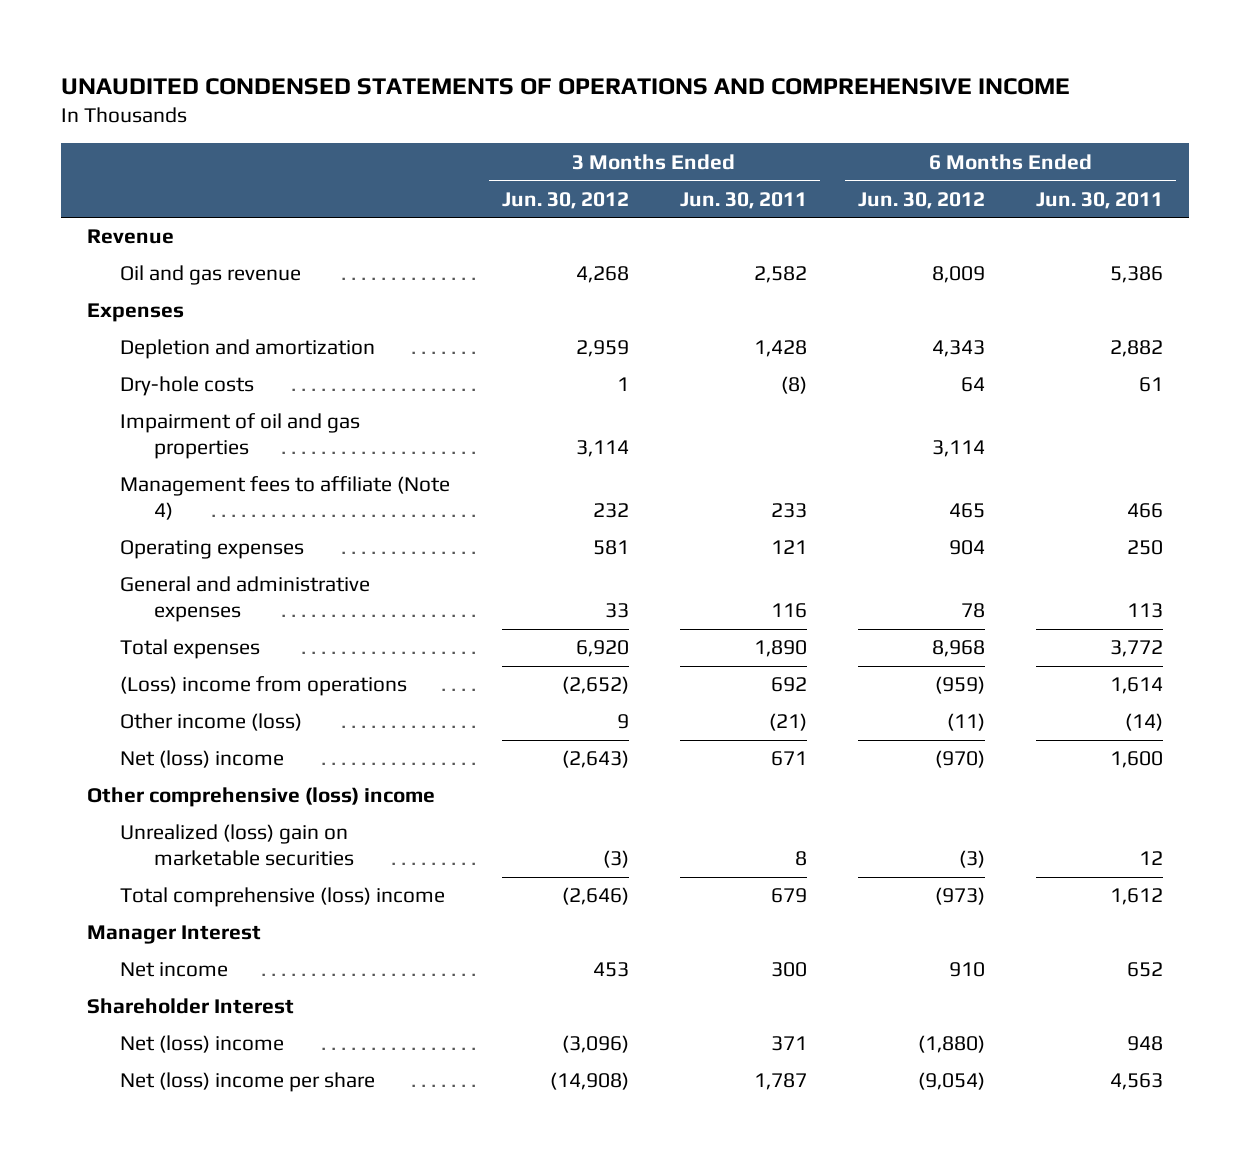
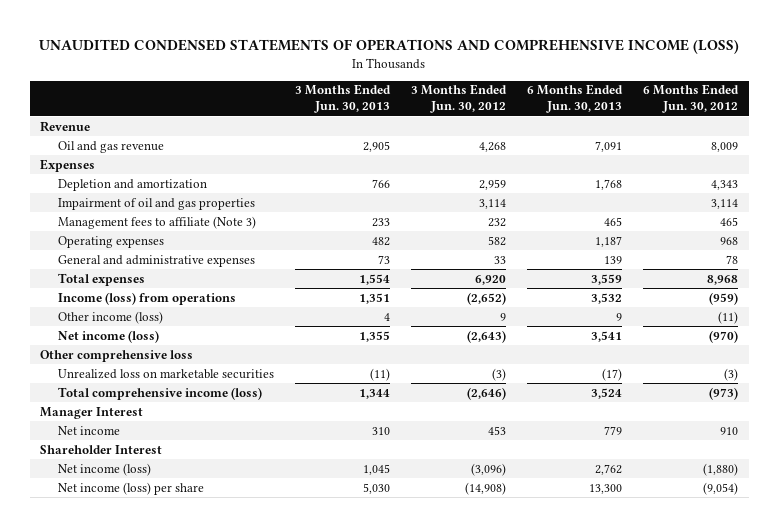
- UNAUDITED CONDENSED STATEMENTS OF OPERATIONS AND COMPREHENSIVE INCOME
+ UNAUDITED CONDENSED STATEMENTS OF OPERATIONS AND COMPREHENSIVE INCOME (LOSS)
- | 3 Months Ended Jun. 30, 2012 | 3 Months Ended Jun. 30, 2011 | 6 Months Ended Jun. 30, 2012 | 6 Months Ended Jun. 30, 2011
+ | 3 Months Ended Jun. 30, 2013 | 3 Months Ended Jun. 30, 2012 | 6 Months Ended Jun. 30, 2013 | 6 Months Ended Jun. 30, 2012
- Dry-hole costs | 1 | (8) | 64 | 61
- Management fees to affiliate (Note 4) | 232 | 233 | 465 | 466
- Operating expenses | 581 | 121 | 904 | 250
+ Management fees to affiliate (Note 3) | 233 | 232 | 465 | 465
+ Operating expenses | 482 | 582 | 1,187 | 968
- (Loss) income from operations | (2,652) | 692 | (959) | 1,614
+ Income (loss) from operations | 1,351 | (2,652) | 3,532 | (959)
- Net (loss) income | (2,643) | 671 | (970) | 1,600
- Other comprehensive (loss) income
- Unrealized (loss) gain on marketable securities | (3) | 8 | (3) | 12
- Total comprehensive (loss) income | (2,646) | 679 | (973) | 1,612
+ Net income (loss) | 1,355 | (2,643) | 3,541 | (970)
+ Other comprehensive loss
+ Unrealized loss on marketable securities | (11) | (3) | (17) | (3)
+ Total comprehensive income (loss) | 1,344 | (2,646) | 3,524 | (973)
- Net (loss) income | (3,096) | 371 | (1,880) | 948
- Net (loss) income per share | (14,908) | 1,787 | (9,054) | 4,563
+ Net income (loss) | 1,045 | (3,096) | 2,762 | (1,880)
+ Net income (loss) per share | 5,030 | (14,908) | 13,300 | (9,054)

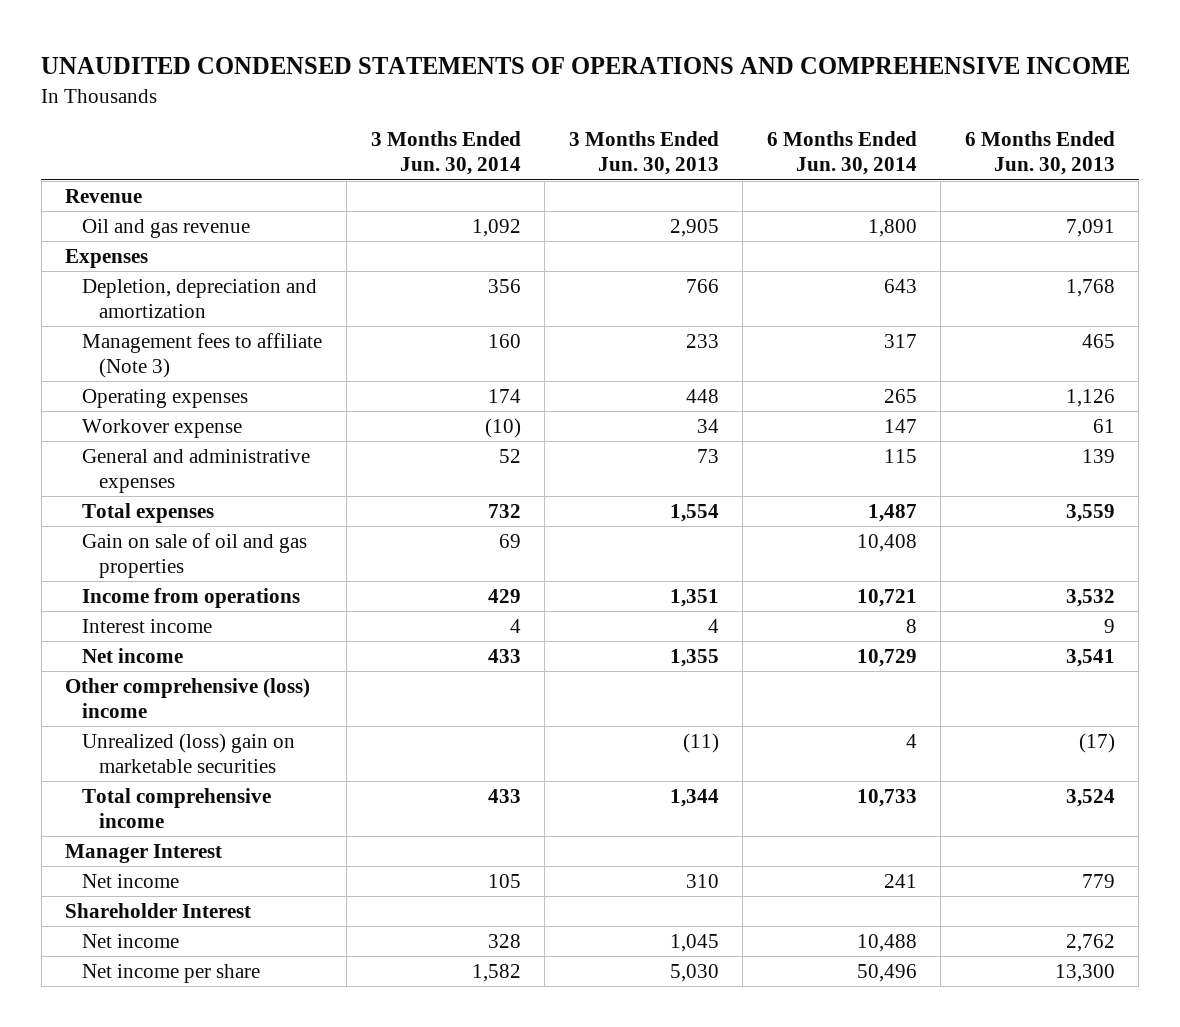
- UNAUDITED CONDENSED STATEMENTS OF OPERATIONS AND COMPREHENSIVE INCOME (LOSS)
+ UNAUDITED CONDENSED STATEMENTS OF OPERATIONS AND COMPREHENSIVE INCOME
- | 3 Months Ended Jun. 30, 2013 | 3 Months Ended Jun. 30, 2012 | 6 Months Ended Jun. 30, 2013 | 6 Months Ended Jun. 30, 2012
+ | 3 Months Ended Jun. 30, 2014 | 3 Months Ended Jun. 30, 2013 | 6 Months Ended Jun. 30, 2014 | 6 Months Ended Jun. 30, 2013
- Depletion and amortization | 766 | 2,959 | 1,768 | 4,343
- Impairment of oil and gas properties | | 3,114 | | 3,114
+ Depletion, depreciation and amortization | 356 | 766 | 643 | 1,768
- Operating expenses | 482 | 582 | 1,187 | 968
+ Operating expenses | 174 | 448 | 265 | 1,126
+ Workover expense | (10) | 34 | 147 | 61
- Income (loss) from operations | 1,351 | (2,652) | 3,532 | (959)
- Other income (loss) | 4 | 9 | 9 | (11)
- Net income (loss) | 1,355 | (2,643) | 3,541 | (970)
- Other comprehensive loss
- Unrealized loss on marketable securities | (11) | (3) | (17) | (3)
- Total comprehensive income (loss) | 1,344 | (2,646) | 3,524 | (973)
+ Gain on sale of oil and gas properties | 69 | | 10,408 |
+ Income from operations | 429 | 1,351 | 10,721 | 3,532
+ Interest income | 4 | 4 | 8 | 9
+ Net income | 433 | 1,355 | 10,729 | 3,541
+ Other comprehensive (loss) income
+ Unrealized (loss) gain on marketable securities | | (11) | 4 | (17)
+ Total comprehensive income | 433 | 1,344 | 10,733 | 3,524
- Net income (loss) | 1,045 | (3,096) | 2,762 | (1,880)
- Net income (loss) per share | 5,030 | (14,908) | 13,300 | (9,054)
+ Net income | 328 | 1,045 | 10,488 | 2,762
+ Net income per share | 1,582 | 5,030 | 50,496 | 13,300

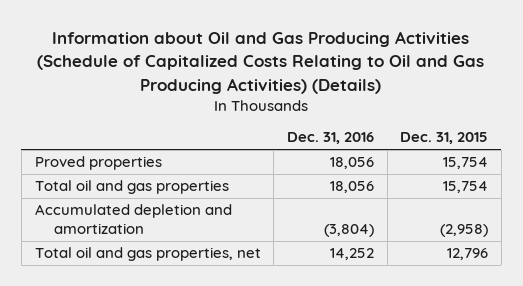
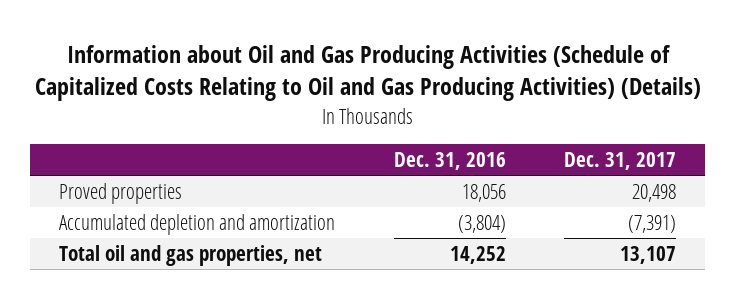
- | Dec. 31, 2016 | Dec. 31, 2015
+ | Dec. 31, 2016 | Dec. 31, 2017
- Total oil and gas properties | 18,056 | 15,754

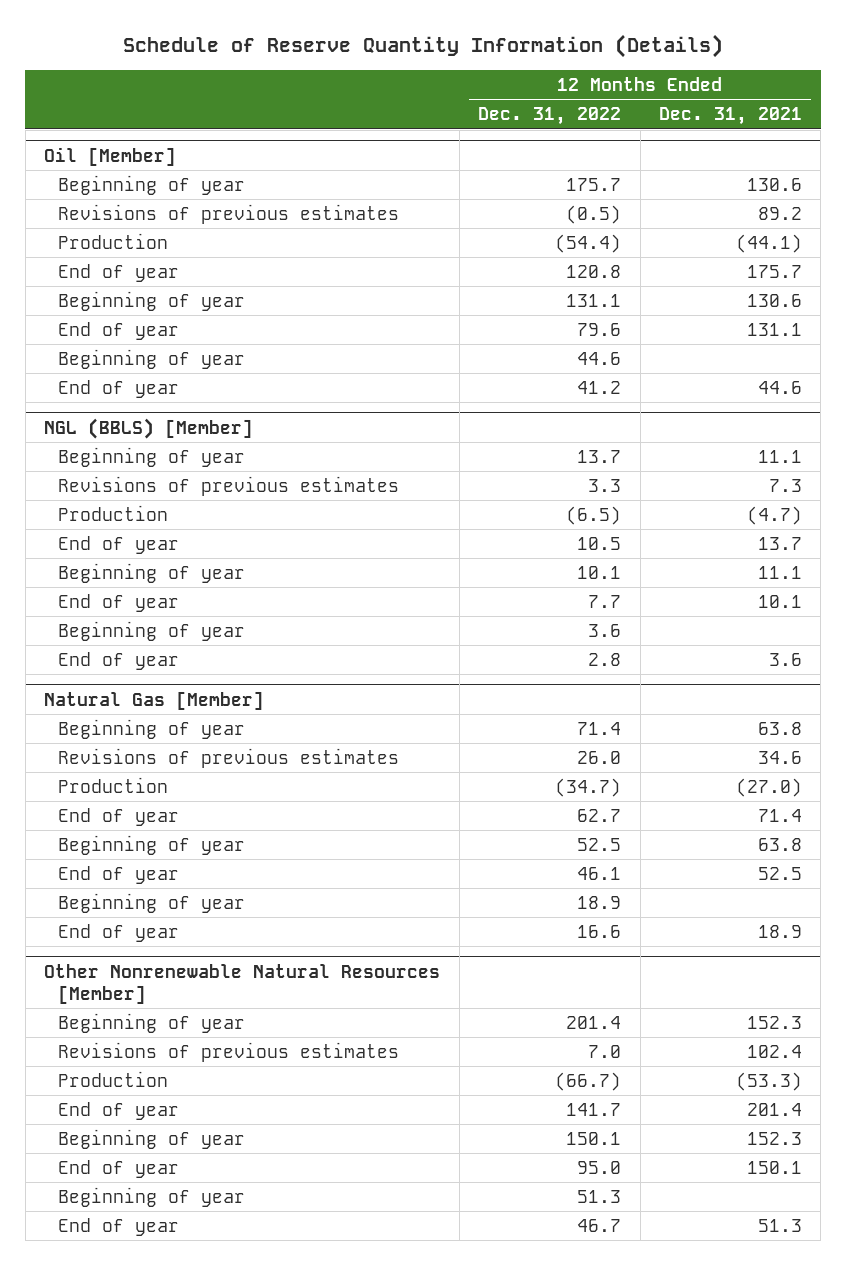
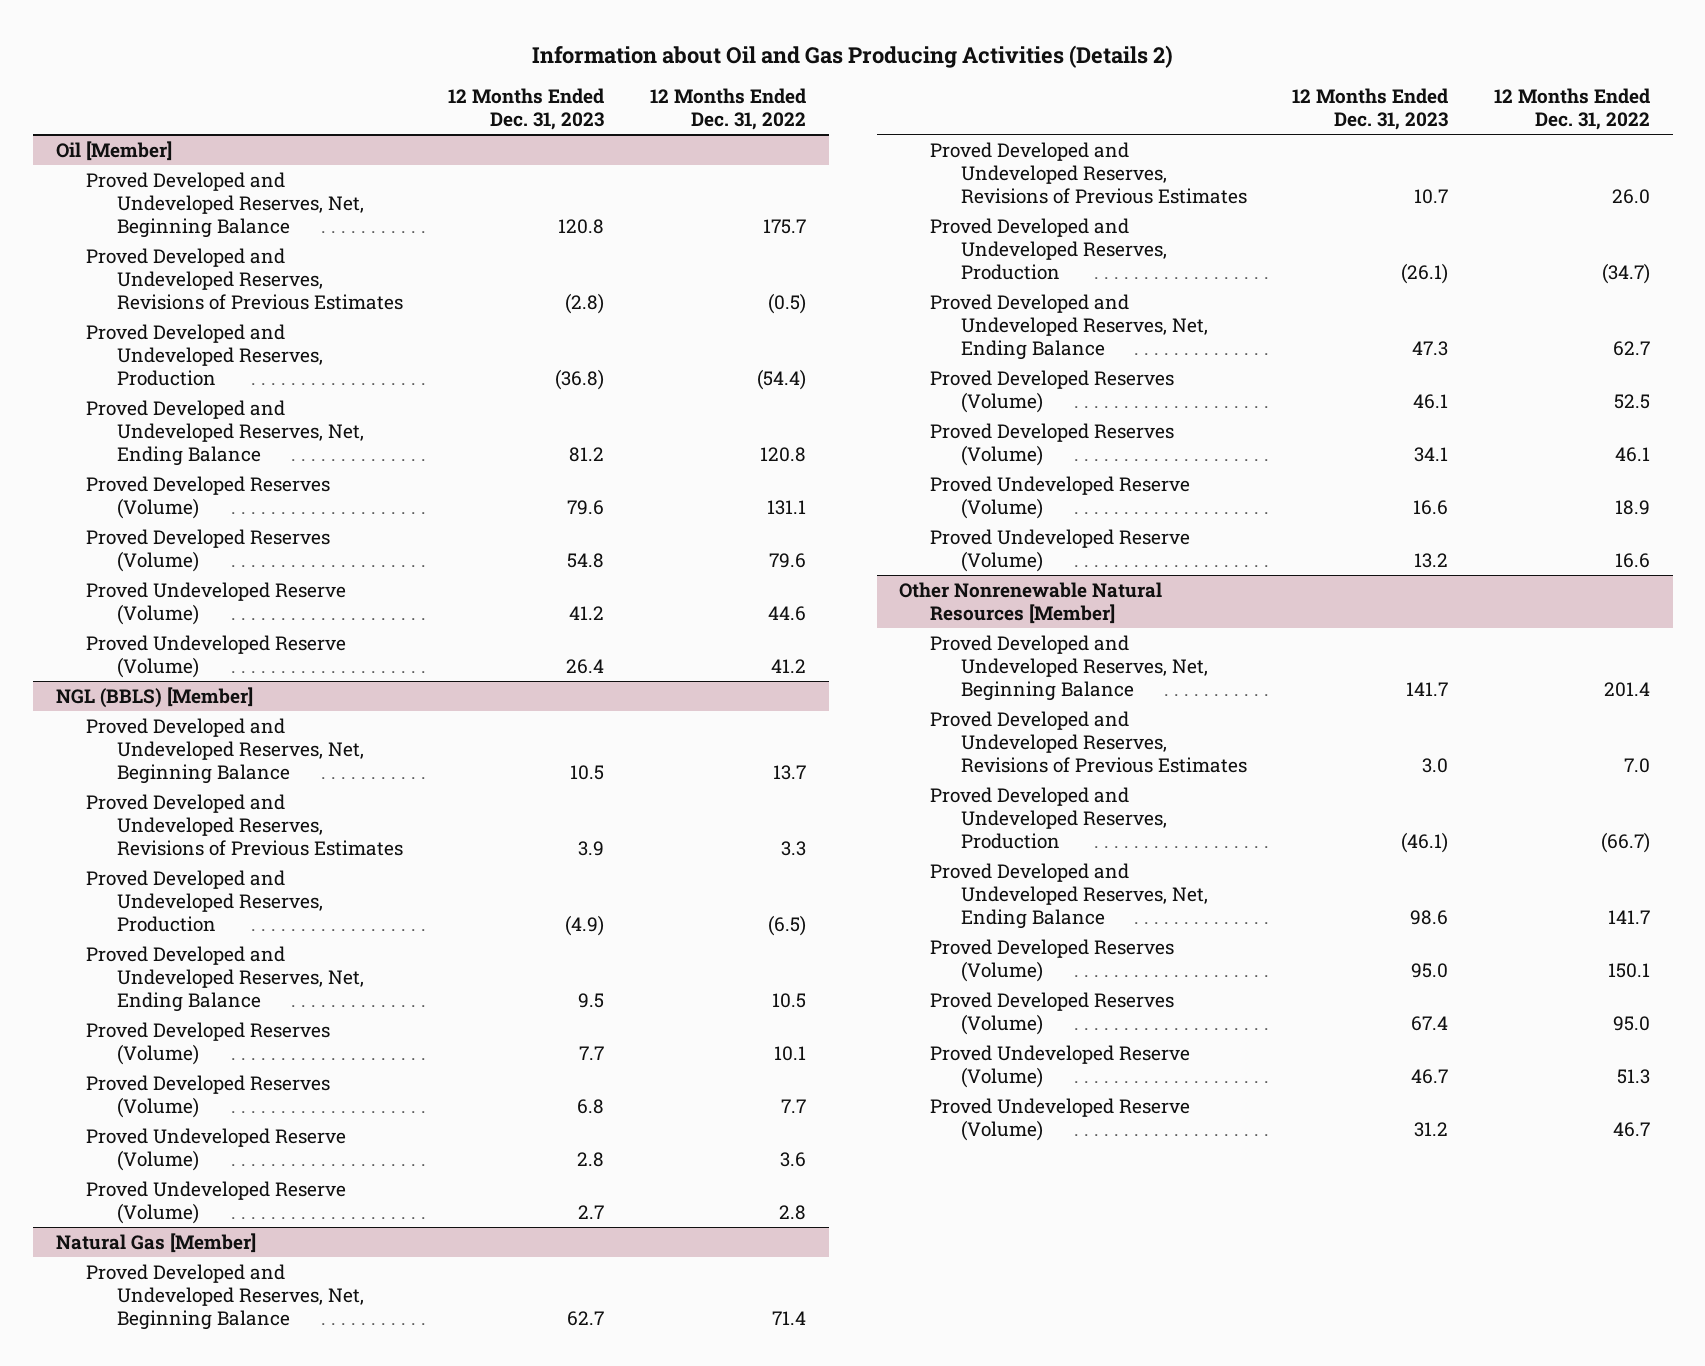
- Schedule of Reserve Quantity Information (Details)
+ Information about Oil and Gas Producing Activities (Details 2)
- | 12 Months Ended Dec. 31, 2022 | 12 Months Ended Dec. 31, 2021
+ | 12 Months Ended Dec. 31, 2023 | 12 Months Ended Dec. 31, 2022
@ Oil [Member]
- Beginning of year | 175.7 | 130.6
- Revisions of previous estimates | (0.5) | 89.2
- Production | (54.4) | (44.1)
- End of year | 120.8 | 175.7
- Beginning of year | 131.1 | 130.6
- End of year | 79.6 | 131.1
- Beginning of year | 44.6 |
- End of year | 41.2 | 44.6
+ Proved Developed and Undeveloped Reserves, Net, Beginning Balance | 120.8 | 175.7
+ Proved Developed and Undeveloped Reserves, Revisions of Previous Estimates | (2.8) | (0.5)
+ Proved Developed and Undeveloped Reserves, Production | (36.8) | (54.4)
+ Proved Developed and Undeveloped Reserves, Net, Ending Balance | 81.2 | 120.8
+ Proved Developed Reserves (Volume) | 79.6 | 131.1
+ Proved Developed Reserves (Volume) | 54.8 | 79.6
+ Proved Undeveloped Reserve (Volume) | 41.2 | 44.6
+ Proved Undeveloped Reserve (Volume) | 26.4 | 41.2
@ NGL (BBLS) [Member]
- Beginning of year | 13.7 | 11.1
- Revisions of previous estimates | 3.3 | 7.3
- Production | (6.5) | (4.7)
- End of year | 10.5 | 13.7
- Beginning of year | 10.1 | 11.1
- End of year | 7.7 | 10.1
- Beginning of year | 3.6 |
- End of year | 2.8 | 3.6
+ Proved Developed and Undeveloped Reserves, Net, Beginning Balance | 10.5 | 13.7
+ Proved Developed and Undeveloped Reserves, Revisions of Previous Estimates | 3.9 | 3.3
+ Proved Developed and Undeveloped Reserves, Production | (4.9) | (6.5)
+ Proved Developed and Undeveloped Reserves, Net, Ending Balance | 9.5 | 10.5
+ Proved Developed Reserves (Volume) | 7.7 | 10.1
+ Proved Developed Reserves (Volume) | 6.8 | 7.7
+ Proved Undeveloped Reserve (Volume) | 2.8 | 3.6
+ Proved Undeveloped Reserve (Volume) | 2.7 | 2.8
@ Natural Gas [Member]
- Beginning of year | 71.4 | 63.8
- Revisions of previous estimates | 26.0 | 34.6
- Production | (34.7) | (27.0)
- End of year | 62.7 | 71.4
- Beginning of year | 52.5 | 63.8
- End of year | 46.1 | 52.5
- Beginning of year | 18.9 |
- End of year | 16.6 | 18.9
+ Proved Developed and Undeveloped Reserves, Net, Beginning Balance | 62.7 | 71.4
+ Proved Developed and Undeveloped Reserves, Revisions of Previous Estimates | 10.7 | 26.0
+ Proved Developed and Undeveloped Reserves, Production | (26.1) | (34.7)
+ Proved Developed and Undeveloped Reserves, Net, Ending Balance | 47.3 | 62.7
+ Proved Developed Reserves (Volume) | 46.1 | 52.5
+ Proved Developed Reserves (Volume) | 34.1 | 46.1
+ Proved Undeveloped Reserve (Volume) | 16.6 | 18.9
+ Proved Undeveloped Reserve (Volume) | 13.2 | 16.6
@ Other Nonrenewable Natural Resources [Member]
- Beginning of year | 201.4 | 152.3
- Revisions of previous estimates | 7.0 | 102.4
- Production | (66.7) | (53.3)
- End of year | 141.7 | 201.4
- Beginning of year | 150.1 | 152.3
- End of year | 95.0 | 150.1
- Beginning of year | 51.3 |
- End of year | 46.7 | 51.3
+ Proved Developed and Undeveloped Reserves, Net, Beginning Balance | 141.7 | 201.4
+ Proved Developed and Undeveloped Reserves, Revisions of Previous Estimates | 3.0 | 7.0
+ Proved Developed and Undeveloped Reserves, Production | (46.1) | (66.7)
+ Proved Developed and Undeveloped Reserves, Net, Ending Balance | 98.6 | 141.7
+ Proved Developed Reserves (Volume) | 95.0 | 150.1
+ Proved Developed Reserves (Volume) | 67.4 | 95.0
+ Proved Undeveloped Reserve (Volume) | 46.7 | 51.3
+ Proved Undeveloped Reserve (Volume) | 31.2 | 46.7

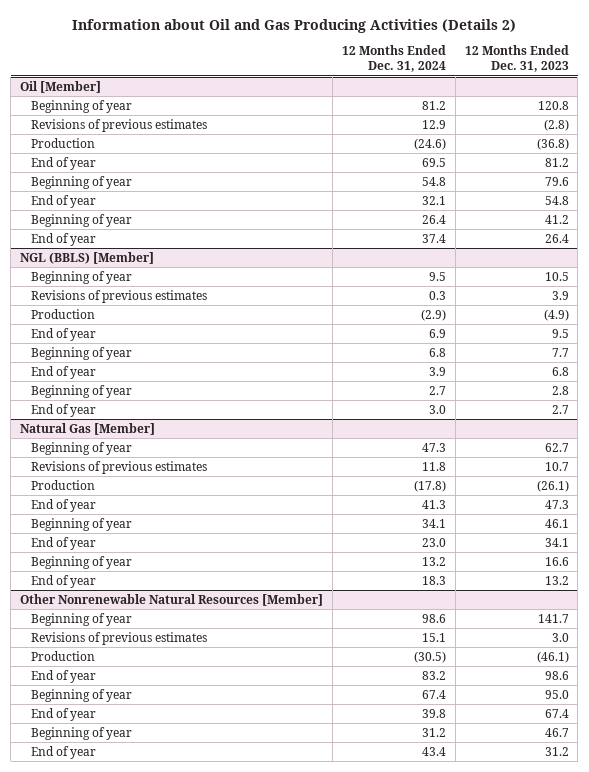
- | 12 Months Ended Dec. 31, 2023 | 12 Months Ended Dec. 31, 2022
+ | 12 Months Ended Dec. 31, 2024 | 12 Months Ended Dec. 31, 2023
@ Oil [Member]
- Proved Developed and Undeveloped Reserves, Net, Beginning Balance | 120.8 | 175.7
- Proved Developed and Undeveloped Reserves, Revisions of Previous Estimates | (2.8) | (0.5)
- Proved Developed and Undeveloped Reserves, Production | (36.8) | (54.4)
- Proved Developed and Undeveloped Reserves, Net, Ending Balance | 81.2 | 120.8
- Proved Developed Reserves (Volume) | 79.6 | 131.1
- Proved Developed Reserves (Volume) | 54.8 | 79.6
- Proved Undeveloped Reserve (Volume) | 41.2 | 44.6
- Proved Undeveloped Reserve (Volume) | 26.4 | 41.2
+ Beginning of year | 81.2 | 120.8
+ Revisions of previous estimates | 12.9 | (2.8)
+ Production | (24.6) | (36.8)
+ End of year | 69.5 | 81.2
+ Beginning of year | 54.8 | 79.6
+ End of year | 32.1 | 54.8
+ Beginning of year | 26.4 | 41.2
+ End of year | 37.4 | 26.4
@ NGL (BBLS) [Member]
- Proved Developed and Undeveloped Reserves, Net, Beginning Balance | 10.5 | 13.7
- Proved Developed and Undeveloped Reserves, Revisions of Previous Estimates | 3.9 | 3.3
- Proved Developed and Undeveloped Reserves, Production | (4.9) | (6.5)
- Proved Developed and Undeveloped Reserves, Net, Ending Balance | 9.5 | 10.5
- Proved Developed Reserves (Volume) | 7.7 | 10.1
- Proved Developed Reserves (Volume) | 6.8 | 7.7
- Proved Undeveloped Reserve (Volume) | 2.8 | 3.6
- Proved Undeveloped Reserve (Volume) | 2.7 | 2.8
+ Beginning of year | 9.5 | 10.5
+ Revisions of previous estimates | 0.3 | 3.9
+ Production | (2.9) | (4.9)
+ End of year | 6.9 | 9.5
+ Beginning of year | 6.8 | 7.7
+ End of year | 3.9 | 6.8
+ Beginning of year | 2.7 | 2.8
+ End of year | 3.0 | 2.7
@ Natural Gas [Member]
- Proved Developed and Undeveloped Reserves, Net, Beginning Balance | 62.7 | 71.4
- Proved Developed and Undeveloped Reserves, Revisions of Previous Estimates | 10.7 | 26.0
- Proved Developed and Undeveloped Reserves, Production | (26.1) | (34.7)
- Proved Developed and Undeveloped Reserves, Net, Ending Balance | 47.3 | 62.7
- Proved Developed Reserves (Volume) | 46.1 | 52.5
- Proved Developed Reserves (Volume) | 34.1 | 46.1
- Proved Undeveloped Reserve (Volume) | 16.6 | 18.9
- Proved Undeveloped Reserve (Volume) | 13.2 | 16.6
+ Beginning of year | 47.3 | 62.7
+ Revisions of previous estimates | 11.8 | 10.7
+ Production | (17.8) | (26.1)
+ End of year | 41.3 | 47.3
+ Beginning of year | 34.1 | 46.1
+ End of year | 23.0 | 34.1
+ Beginning of year | 13.2 | 16.6
+ End of year | 18.3 | 13.2
@ Other Nonrenewable Natural Resources [Member]
- Proved Developed and Undeveloped Reserves, Net, Beginning Balance | 141.7 | 201.4
- Proved Developed and Undeveloped Reserves, Revisions of Previous Estimates | 3.0 | 7.0
- Proved Developed and Undeveloped Reserves, Production | (46.1) | (66.7)
- Proved Developed and Undeveloped Reserves, Net, Ending Balance | 98.6 | 141.7
- Proved Developed Reserves (Volume) | 95.0 | 150.1
- Proved Developed Reserves (Volume) | 67.4 | 95.0
- Proved Undeveloped Reserve (Volume) | 46.7 | 51.3
- Proved Undeveloped Reserve (Volume) | 31.2 | 46.7
+ Beginning of year | 98.6 | 141.7
+ Revisions of previous estimates | 15.1 | 3.0
+ Production | (30.5) | (46.1)
+ End of year | 83.2 | 98.6
+ Beginning of year | 67.4 | 95.0
+ End of year | 39.8 | 67.4
+ Beginning of year | 31.2 | 46.7
+ End of year | 43.4 | 31.2

